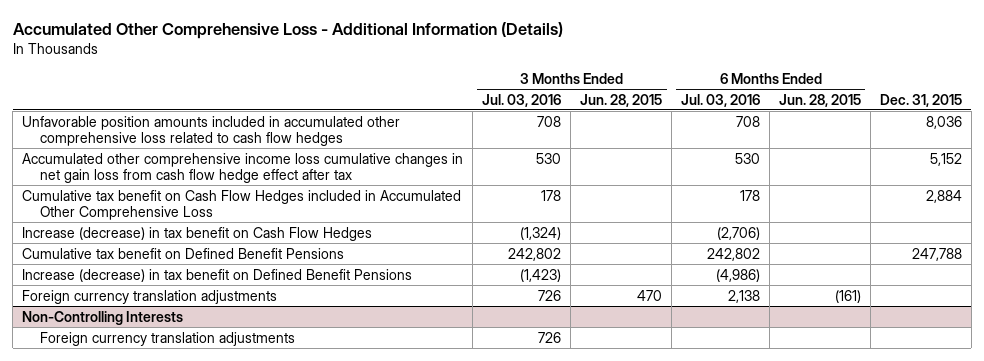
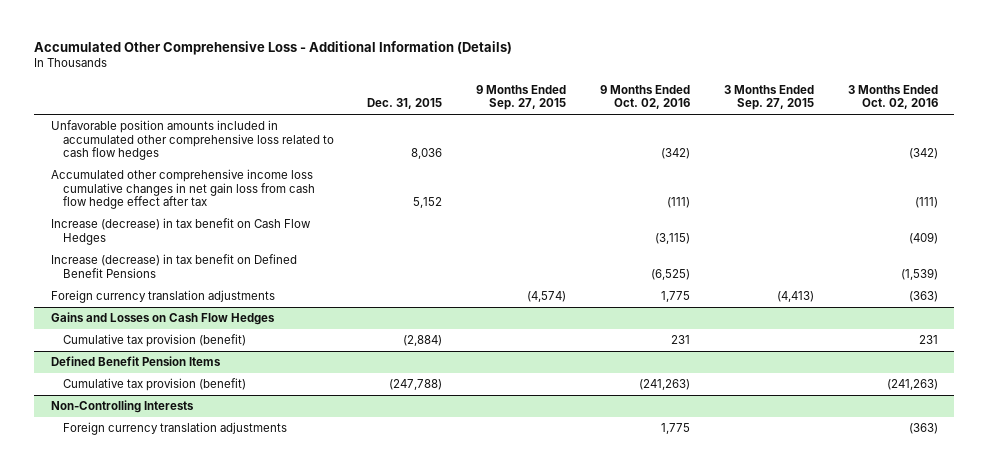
- | 3 Months Ended Jul. 03, 2016 | 3 Months Ended Jun. 28, 2015 | 6 Months Ended Jul. 03, 2016 | 6 Months Ended Jun. 28, 2015 | Dec. 31, 2015
+ | Dec. 31, 2015 | 9 Months Ended Sep. 27, 2015 | 9 Months Ended Oct. 02, 2016 | 3 Months Ended Sep. 27, 2015 | 3 Months Ended Oct. 02, 2016
- Cumulative tax benefit on Cash Flow Hedges included in Accumulated Other Comprehensive Loss | 178 | | 178 | | 2,884
- Cumulative tax benefit on Defined Benefit Pensions | 242,802 | | 242,802 | | 247,788
+ Gains and Losses on Cash Flow Hedges
+ Cumulative tax provision (benefit) | (2,884) | | 231 | | 231
+ Defined Benefit Pension Items
+ Cumulative tax provision (benefit) | (247,788) | | (241,263) | | (241,263)

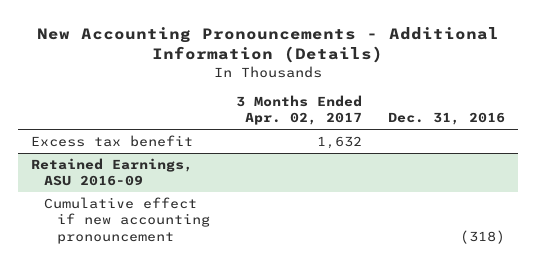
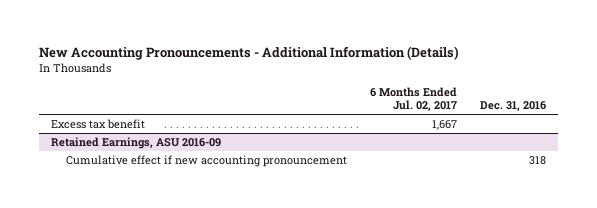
- | 3 Months Ended Apr. 02, 2017 | Dec. 31, 2016
+ | 6 Months Ended Jul. 02, 2017 | Dec. 31, 2016
@ Retained Earnings, ASU 2016-09
- Cumulative effect if new accounting pronouncement | | (318)
+ Cumulative effect if new accounting pronouncement | | 318

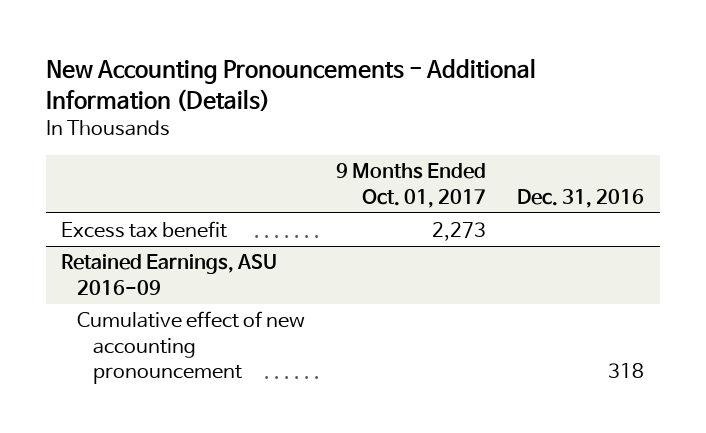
- | 6 Months Ended Jul. 02, 2017 | Dec. 31, 2016
+ | 9 Months Ended Oct. 01, 2017 | Dec. 31, 2016
@ Retained Earnings, ASU 2016-09
- Cumulative effect if new accounting pronouncement | | 318
+ Cumulative effect of new accounting pronouncement | | 318

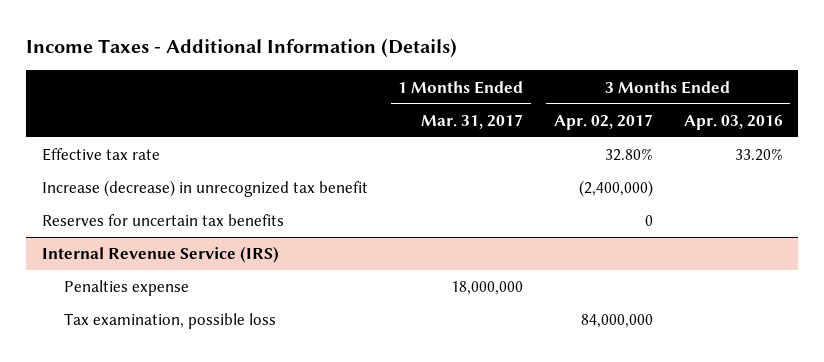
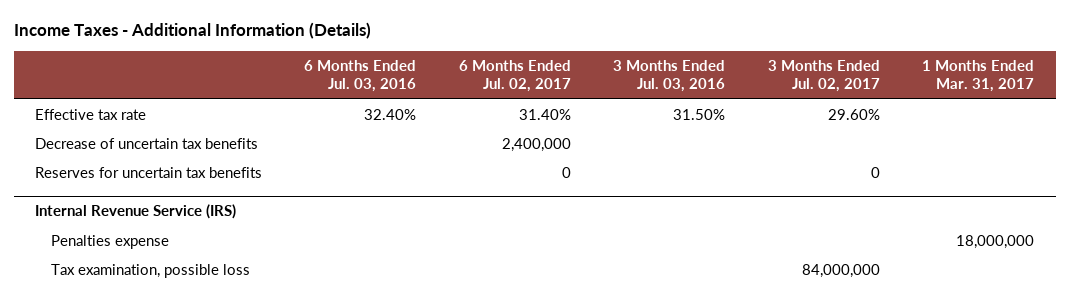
- | 1 Months Ended Mar. 31, 2017 | 3 Months Ended Apr. 02, 2017 | 3 Months Ended Apr. 03, 2016
+ | 6 Months Ended Jul. 03, 2016 | 6 Months Ended Jul. 02, 2017 | 3 Months Ended Jul. 03, 2016 | 3 Months Ended Jul. 02, 2017 | 1 Months Ended Mar. 31, 2017
- Increase (decrease) in unrecognized tax benefit | | (2,400,000) |
+ Decrease of uncertain tax benefits | | 2,400,000 | | |

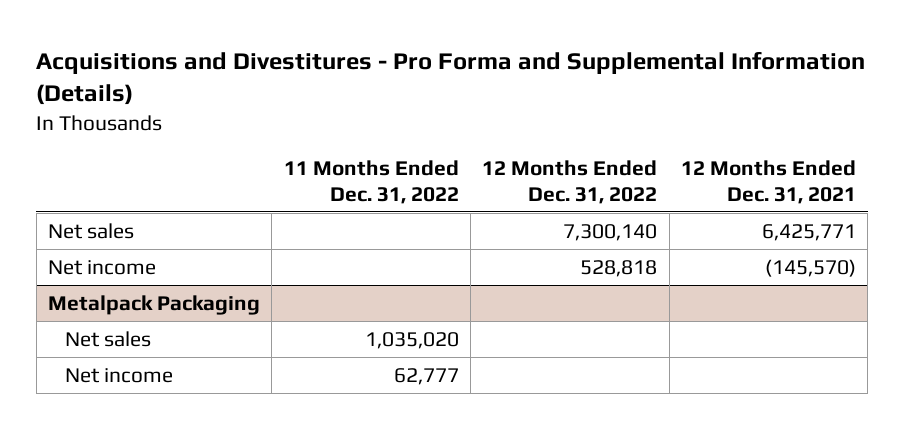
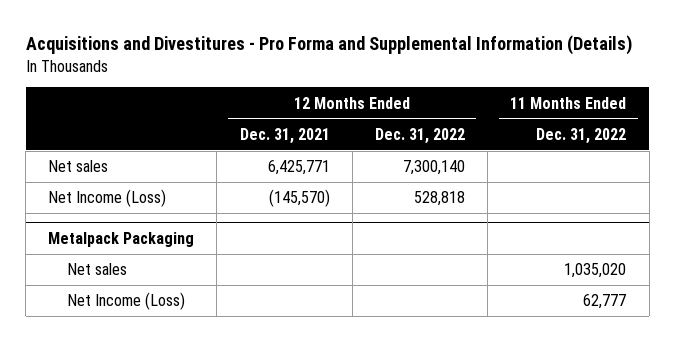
- | 11 Months Ended Dec. 31, 2022 | 12 Months Ended Dec. 31, 2022 | 12 Months Ended Dec. 31, 2021
+ | 12 Months Ended Dec. 31, 2021 | 12 Months Ended Dec. 31, 2022 | 11 Months Ended Dec. 31, 2022
- Net income | | 528,818 | (145,570)
+ Net Income (Loss) | (145,570) | 528,818 |
@ Metalpack Packaging
- Net income | 62,777 | |
+ Net Income (Loss) | | | 62,777

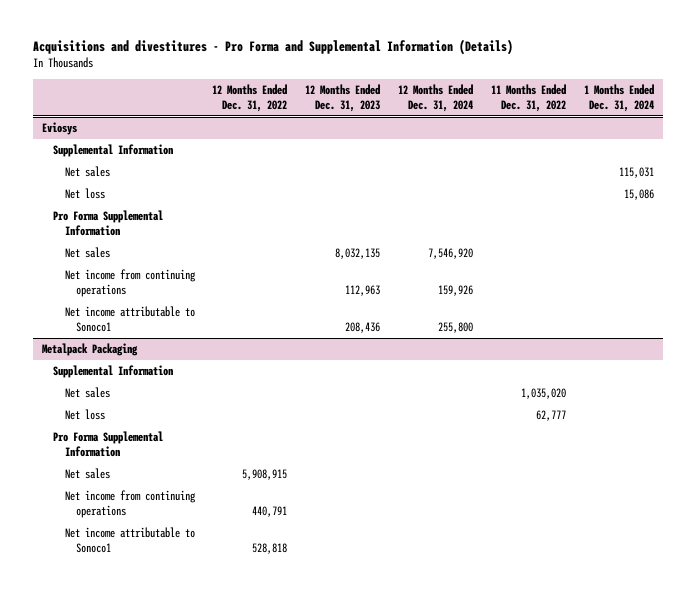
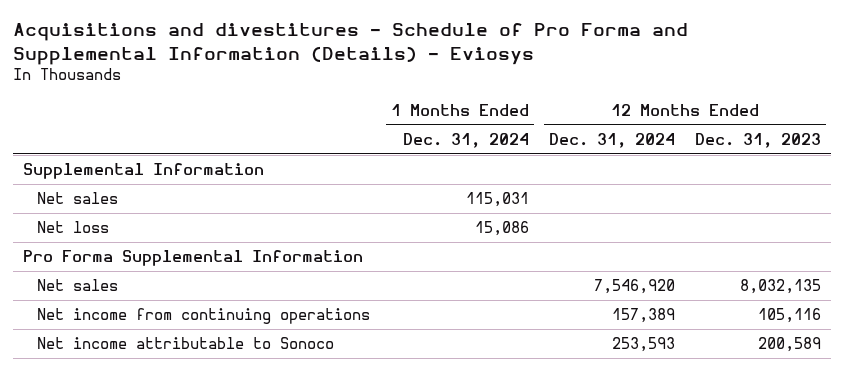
- Acquisitions and divestitures - Pro Forma and Supplemental Information (Details)
+ Acquisitions and divestitures - Schedule of Pro Forma and Supplemental Information (Details) - Eviosys
- | 12 Months Ended Dec. 31, 2022 | 12 Months Ended Dec. 31, 2023 | 12 Months Ended Dec. 31, 2024 | 11 Months Ended Dec. 31, 2022 | 1 Months Ended Dec. 31, 2024
+ | 1 Months Ended Dec. 31, 2024 | 12 Months Ended Dec. 31, 2024 | 12 Months Ended Dec. 31, 2023
- Eviosys
- Net income from continuing operations | | 112,963 | 159,926 | |
- Net income attributable to Sonoco1 | | 208,436 | 255,800 | |
- Metalpack Packaging
- Supplemental Information
- Net sales | | | | 1,035,020 |
- Net loss | | | | 62,777 |
- Pro Forma Supplemental Information
- Net sales | 5,908,915 | | | |
- Net income from continuing operations | 440,791 | | | |
- Net income attributable to Sonoco1 | 528,818 | | | |
+ Net income from continuing operations | | 157,389 | 105,116
+ Net income attributable to Sonoco | | 253,593 | 200,589

